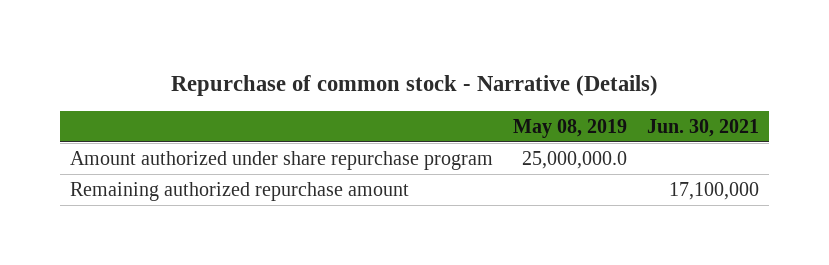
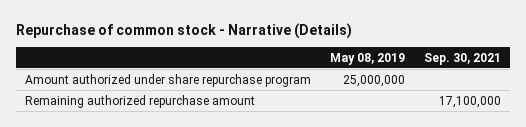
- | May 08, 2019 | Jun. 30, 2021
+ | May 08, 2019 | Sep. 30, 2021
- Amount authorized under share repurchase program | 25,000,000.0 |
+ Amount authorized under share repurchase program | 25,000,000 |

